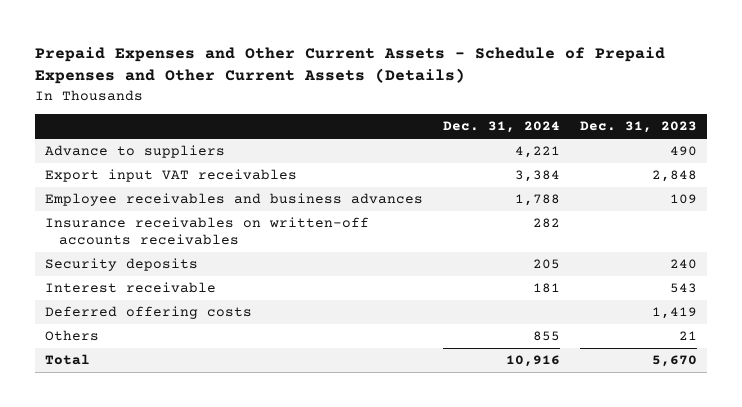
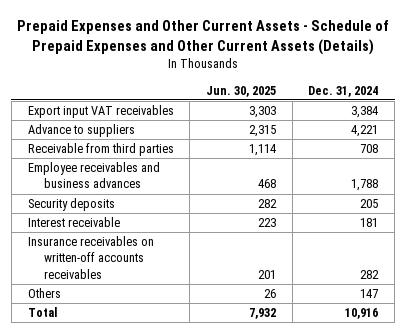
- | Dec. 31, 2024 | Dec. 31, 2023
+ | Jun. 30, 2025 | Dec. 31, 2024
moved down: Advance to suppliers | 2,315 | 4,221
+ Receivable from third parties | 1,114 | 708
- Deferred offering costs | | 1,419
- Others | 855 | 21
moved down: Insurance receivables on written-off accounts receivables | 201 | 282
+ Others | 26 | 147

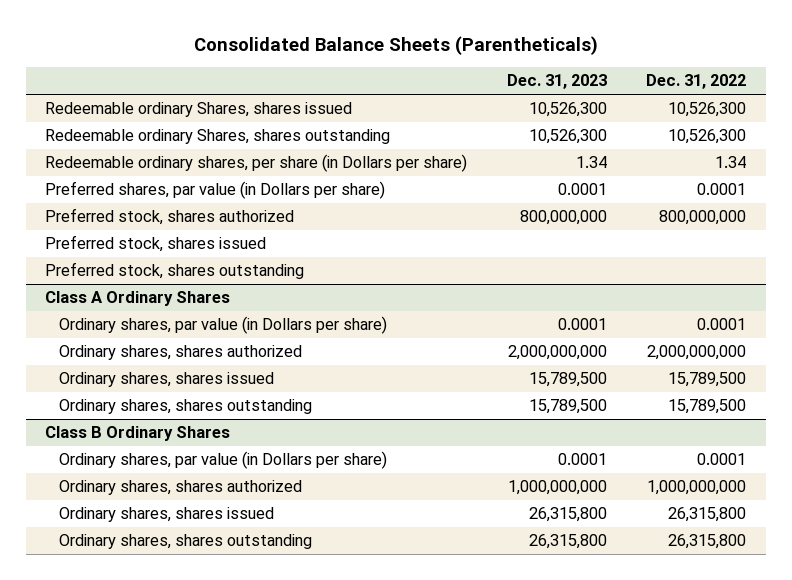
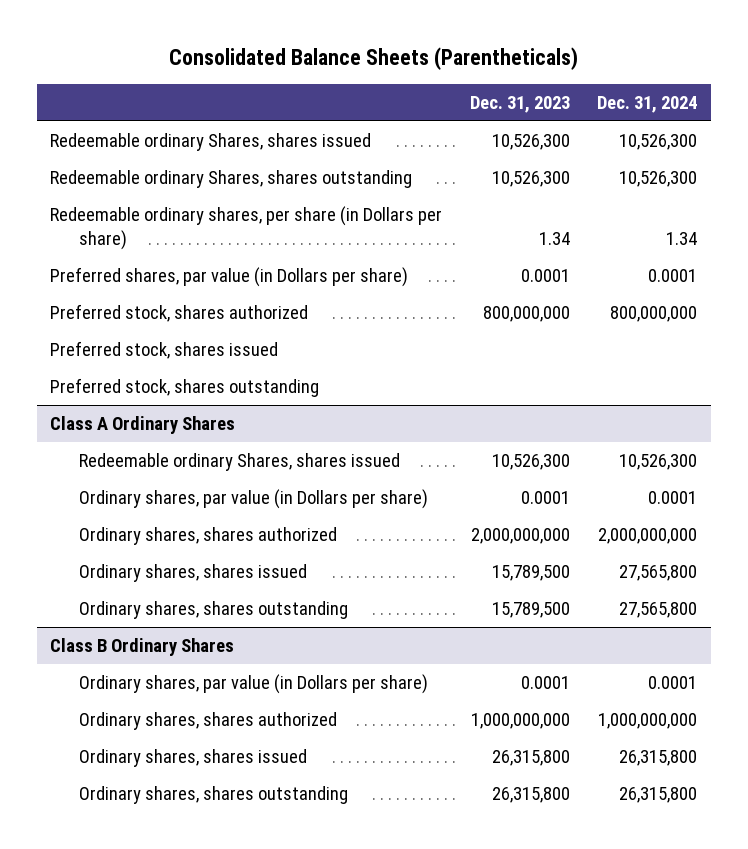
- | Dec. 31, 2023 | Dec. 31, 2022
+ | Dec. 31, 2023 | Dec. 31, 2024
@ Class A Ordinary Shares
+ Redeemable ordinary Shares, shares issued | 10,526,300 | 10,526,300

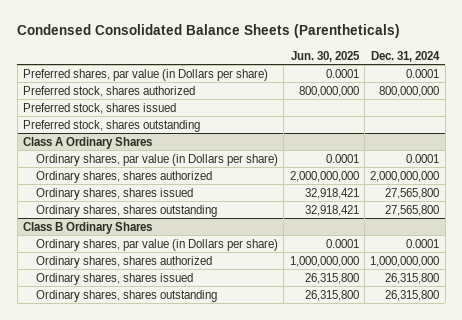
- Consolidated Balance Sheets (Parentheticals)
+ Condensed Consolidated Balance Sheets (Parentheticals)
- | Dec. 31, 2023 | Dec. 31, 2024
+ | Jun. 30, 2025 | Dec. 31, 2024
- Redeemable ordinary Shares, shares issued | 10,526,300 | 10,526,300
- Redeemable ordinary Shares, shares outstanding | 10,526,300 | 10,526,300
- Redeemable ordinary shares, per share (in Dollars per share) | 1.34 | 1.34
@ Class A Ordinary Shares
- Redeemable ordinary Shares, shares issued | 10,526,300 | 10,526,300

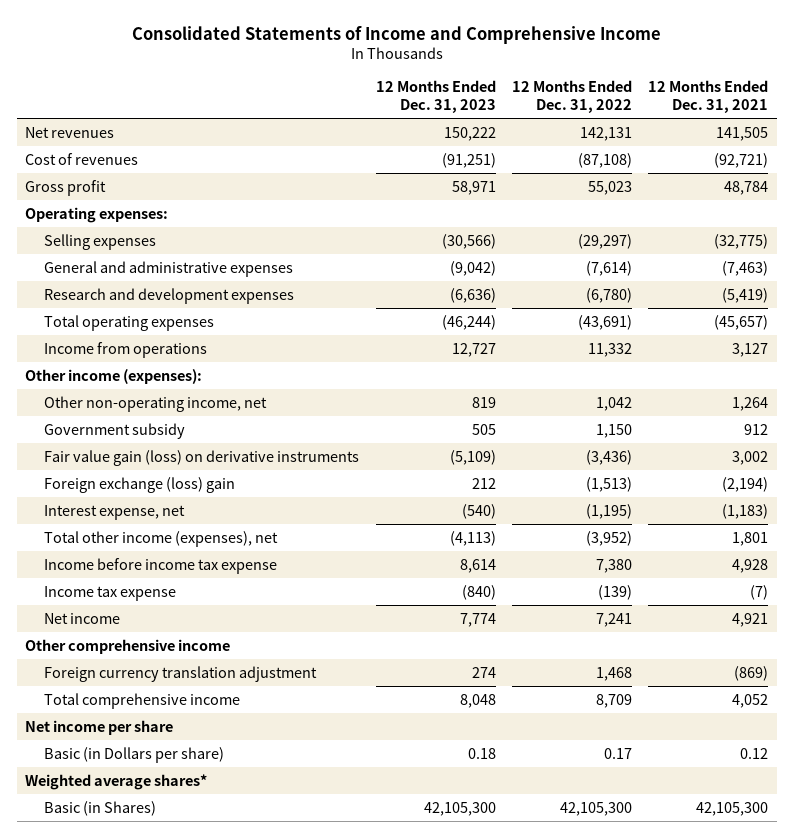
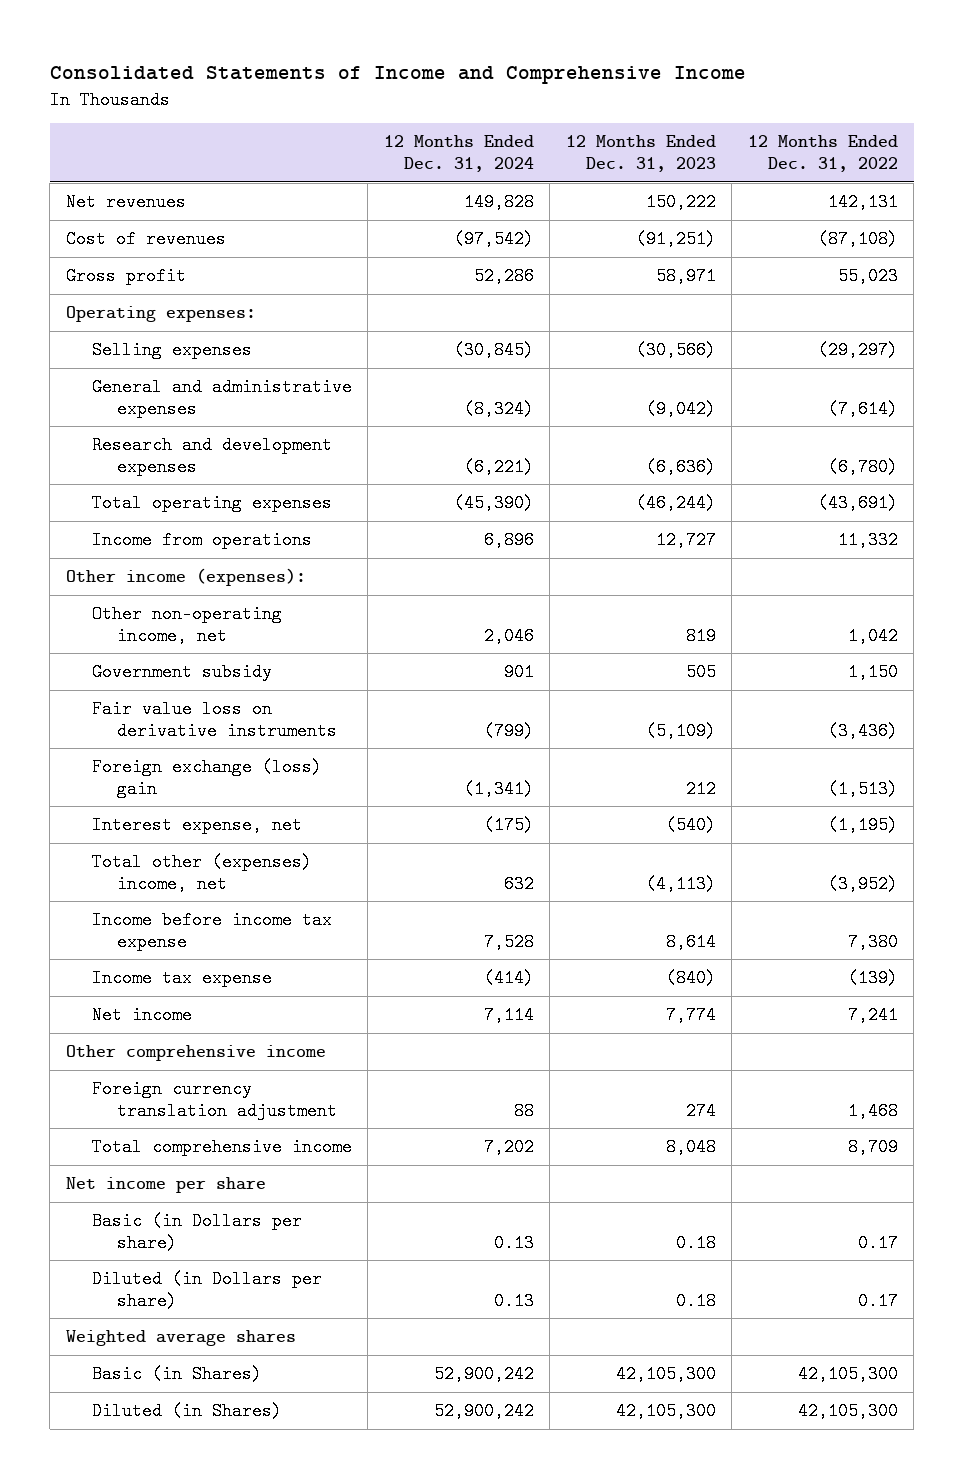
- | 12 Months Ended Dec. 31, 2023 | 12 Months Ended Dec. 31, 2022 | 12 Months Ended Dec. 31, 2021
+ | 12 Months Ended Dec. 31, 2024 | 12 Months Ended Dec. 31, 2023 | 12 Months Ended Dec. 31, 2022
- Fair value gain (loss) on derivative instruments | (5,109) | (3,436) | 3,002
+ Fair value loss on derivative instruments | (799) | (5,109) | (3,436)
- Total other income (expenses), net | (4,113) | (3,952) | 1,801
+ Total other (expenses) income, net | 632 | (4,113) | (3,952)
- Weighted average shares*
+ Diluted (in Dollars per share) | 0.13 | 0.18 | 0.17
+ Weighted average shares
+ Diluted (in Shares) | 52,900,242 | 42,105,300 | 42,105,300

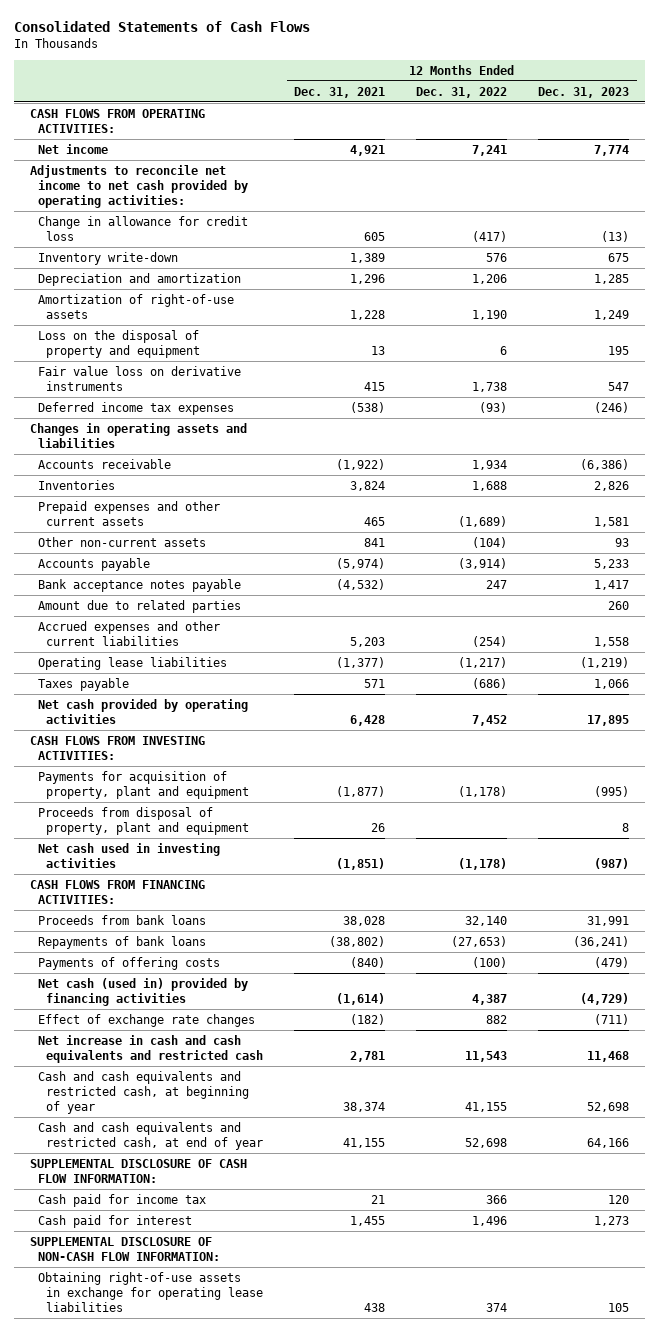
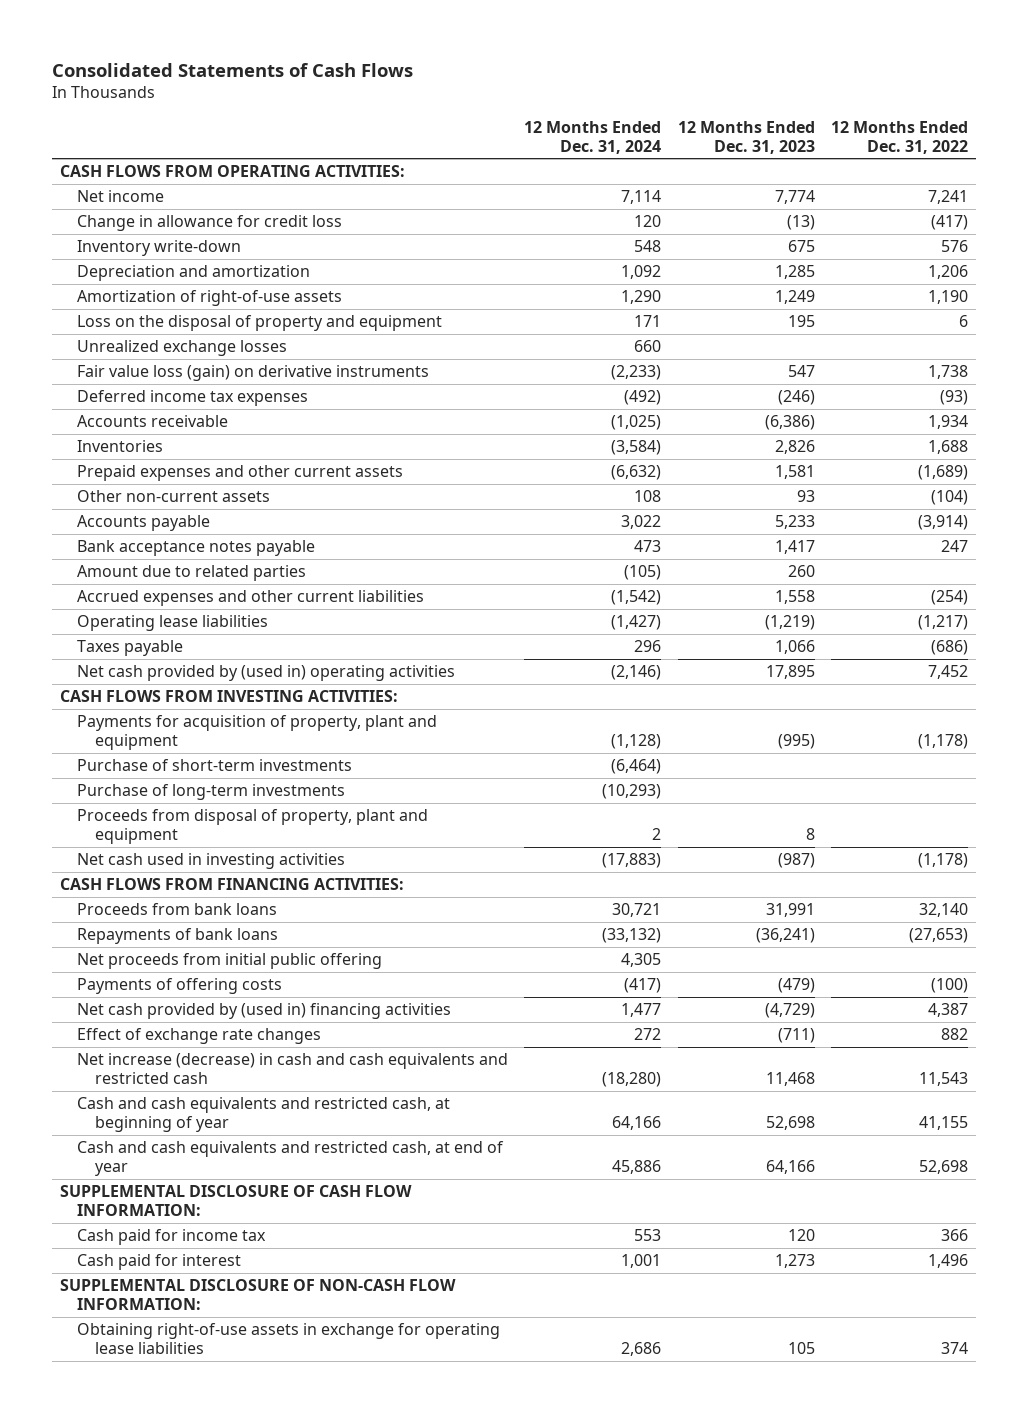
- | 12 Months Ended Dec. 31, 2021 | 12 Months Ended Dec. 31, 2022 | 12 Months Ended Dec. 31, 2023
+ | 12 Months Ended Dec. 31, 2024 | 12 Months Ended Dec. 31, 2023 | 12 Months Ended Dec. 31, 2022
- Adjustments to reconcile net income to net cash provided by operating activities:
- Fair value loss on derivative instruments | 415 | 1,738 | 547
+ Unrealized exchange losses | 660 | |
+ Fair value loss (gain) on derivative instruments | (2,233) | 547 | 1,738
- Changes in operating assets and liabilities
- Net cash provided by operating activities | 6,428 | 7,452 | 17,895
+ Net cash provided by (used in) operating activities | (2,146) | 17,895 | 7,452
+ Purchase of short-term investments | (6,464) | |
+ Purchase of long-term investments | (10,293) | |
+ Net proceeds from initial public offering | 4,305 | |
- Net cash (used in) provided by financing activities | (1,614) | 4,387 | (4,729)
+ Net cash provided by (used in) financing activities | 1,477 | (4,729) | 4,387
- Net increase in cash and cash equivalents and restricted cash | 2,781 | 11,543 | 11,468
+ Net increase (decrease) in cash and cash equivalents and restricted cash | (18,280) | 11,468 | 11,543

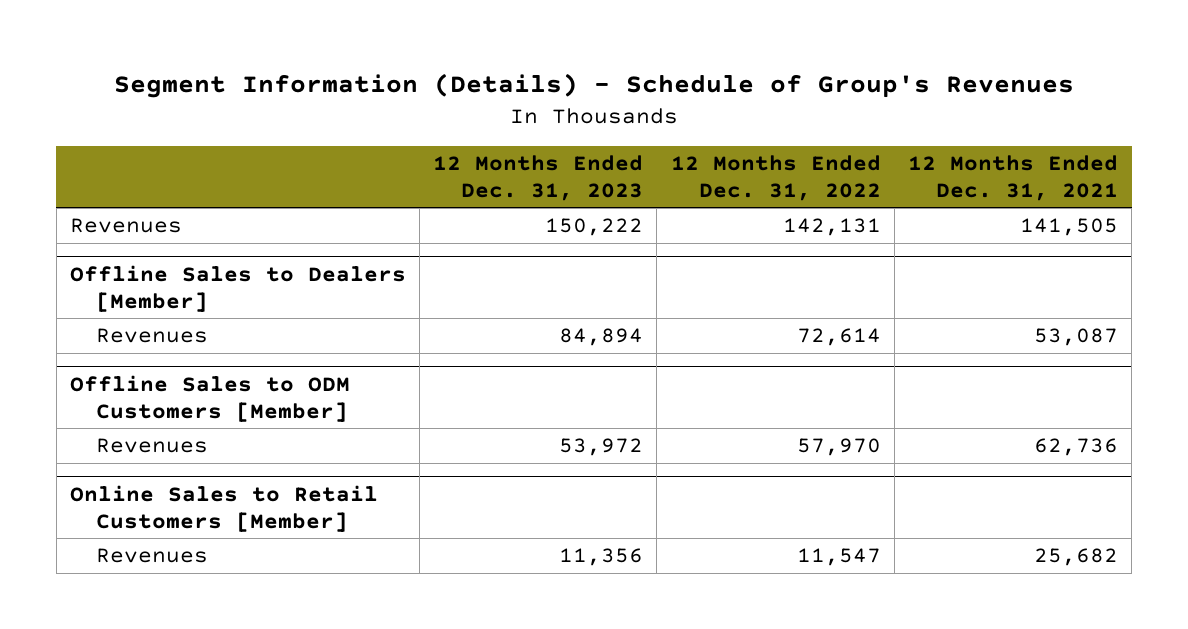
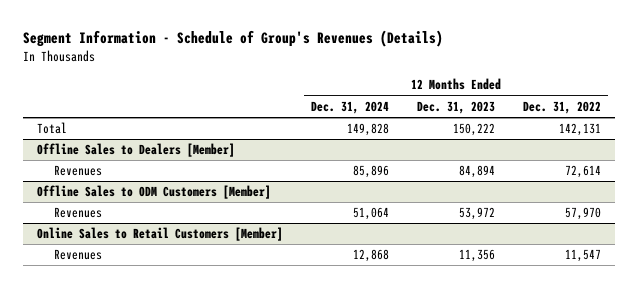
- Segment Information (Details) - Schedule of Group's Revenues
+ Segment Information - Schedule of Group's Revenues (Details)
- | 12 Months Ended Dec. 31, 2023 | 12 Months Ended Dec. 31, 2022 | 12 Months Ended Dec. 31, 2021
+ | 12 Months Ended Dec. 31, 2024 | 12 Months Ended Dec. 31, 2023 | 12 Months Ended Dec. 31, 2022
- Revenues | 150,222 | 142,131 | 141,505
+ Total | 149,828 | 150,222 | 142,131

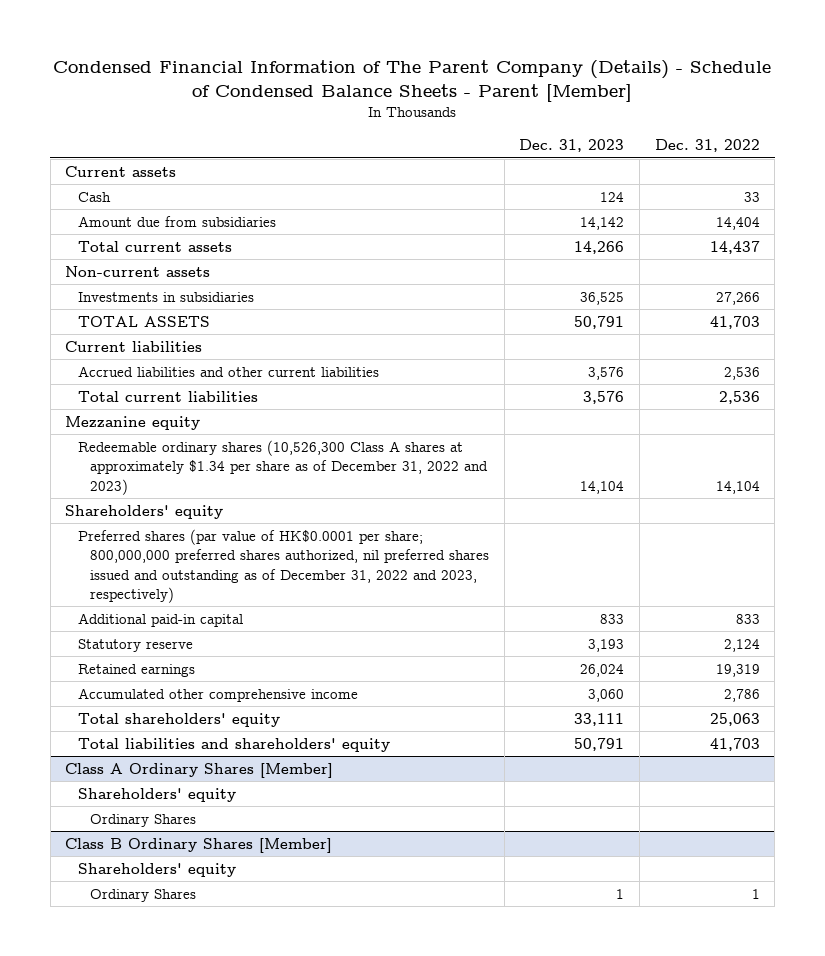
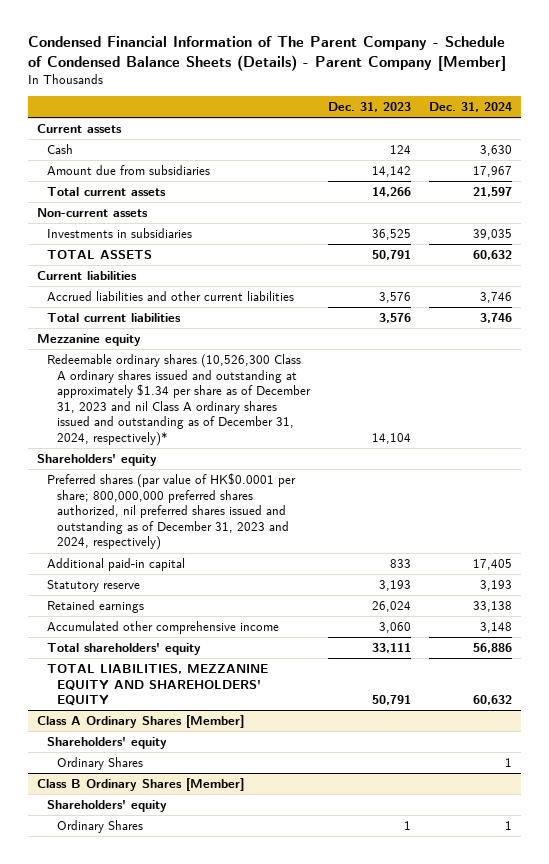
- Condensed Financial Information of The Parent Company (Details) - Schedule of Condensed Balance Sheets - Parent [Member]
+ Condensed Financial Information of The Parent Company - Schedule of Condensed Balance Sheets (Details) - Parent Company [Member]
- | Dec. 31, 2023 | Dec. 31, 2022
+ | Dec. 31, 2023 | Dec. 31, 2024
- Redeemable ordinary shares (10,526,300 Class A shares at approximately $1.34 per share as of December 31, 2022 and 2023) | 14,104 | 14,104
+ Redeemable ordinary shares (10,526,300 Class A ordinary shares issued and outstanding at approximately $1.34 per share as of December 31, 2023 and nil Class A ordinary shares issued and outstanding as of December 31, 2024, respectively)* | 14,104 |
- Preferred shares (par value of HK$0.0001 per share; 800,000,000 preferred shares authorized, nil preferred shares issued and outstanding as of December 31, 2022 and 2023, respectively)
+ Preferred shares (par value of HK$0.0001 per share; 800,000,000 preferred shares authorized, nil preferred shares issued and outstanding as of December 31, 2023 and 2024, respectively)
- Total liabilities and shareholders' equity | 50,791 | 41,703
+ TOTAL LIABILITIES, MEZZANINE EQUITY AND SHAREHOLDERS' EQUITY | 50,791 | 60,632

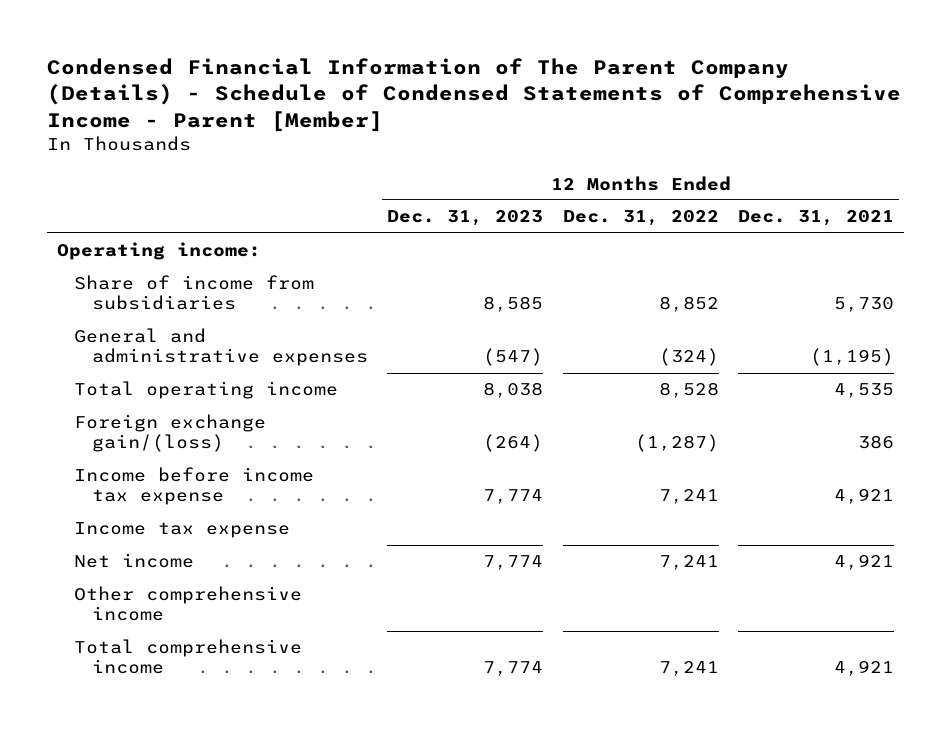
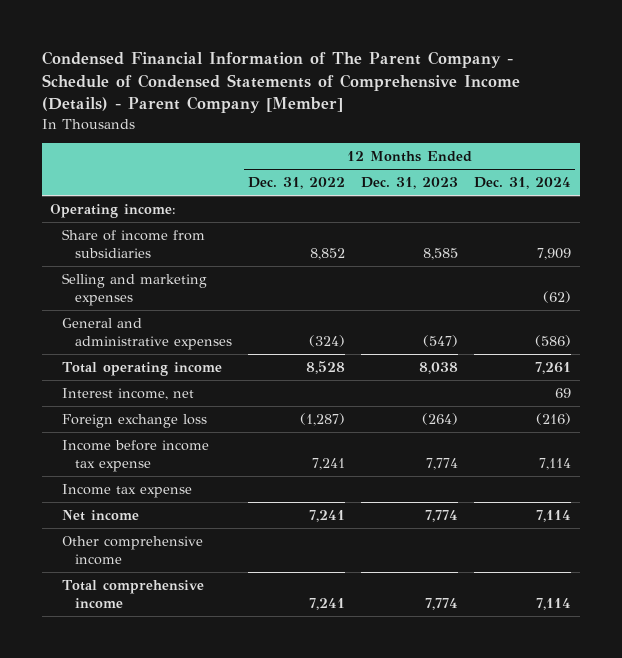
- Condensed Financial Information of The Parent Company (Details) - Schedule of Condensed Statements of Comprehensive Income - Parent [Member]
+ Condensed Financial Information of The Parent Company - Schedule of Condensed Statements of Comprehensive Income (Details) - Parent Company [Member]
- | 12 Months Ended Dec. 31, 2023 | 12 Months Ended Dec. 31, 2022 | 12 Months Ended Dec. 31, 2021
+ | 12 Months Ended Dec. 31, 2022 | 12 Months Ended Dec. 31, 2023 | 12 Months Ended Dec. 31, 2024
+ Selling and marketing expenses | | | (62)
- Foreign exchange gain/(loss) | (264) | (1,287) | 386
+ Interest income, net | | | 69
+ Foreign exchange loss | (1,287) | (264) | (216)

